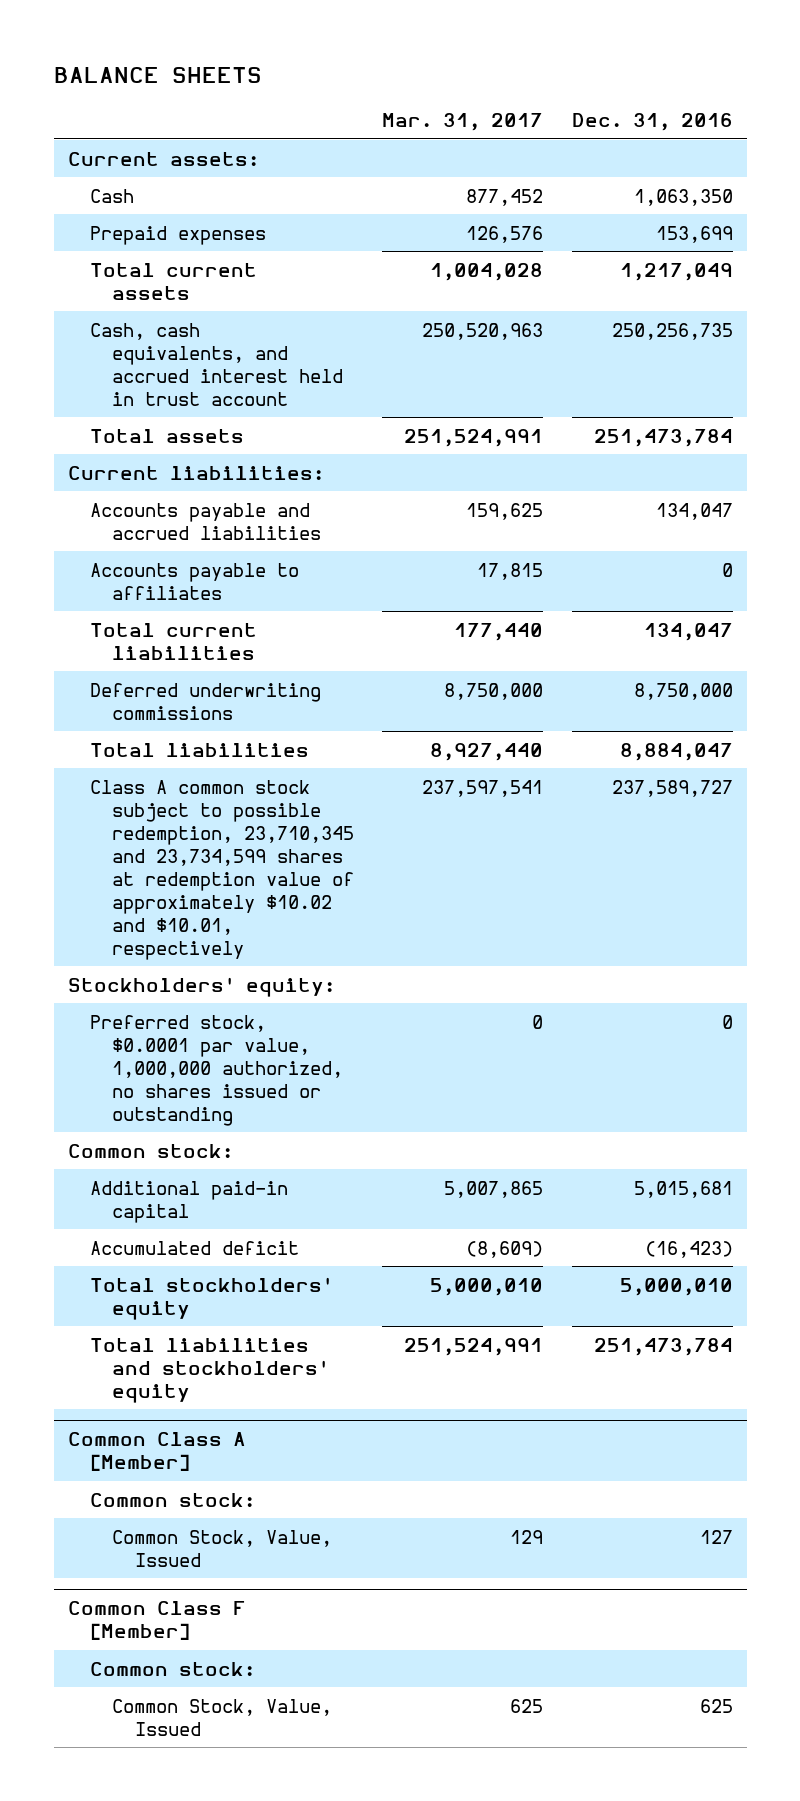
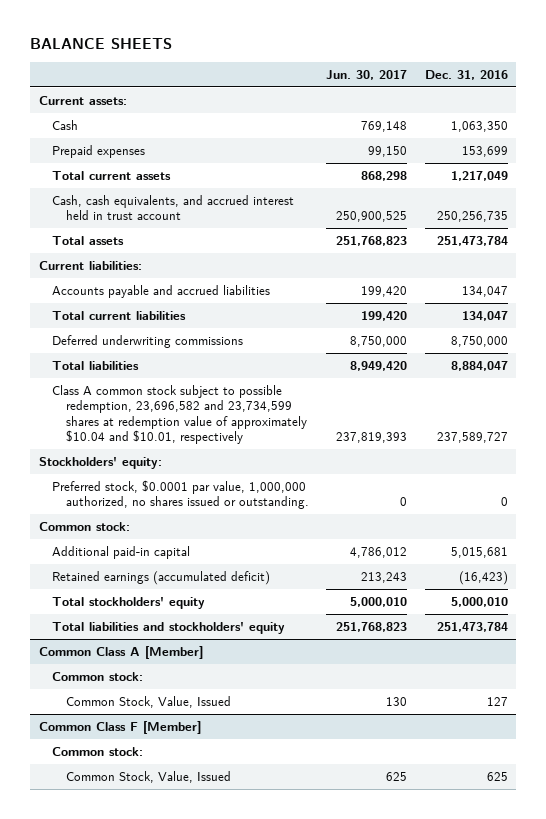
- | Mar. 31, 2017 | Dec. 31, 2016
+ | Jun. 30, 2017 | Dec. 31, 2016
- Accounts payable to affiliates | 17,815 | 0
- Class A common stock subject to possible redemption, 23,710,345 and 23,734,599 shares at redemption value of approximately $10.02 and $10.01, respectively | 237,597,541 | 237,589,727
+ Class A common stock subject to possible redemption, 23,696,582 and 23,734,599 shares at redemption value of approximately $10.04 and $10.01, respectively | 237,819,393 | 237,589,727
- Preferred stock, $0.0001 par value, 1,000,000 authorized, no shares issued or outstanding | 0 | 0
+ Preferred stock, $0.0001 par value, 1,000,000 authorized, no shares issued or outstanding. | 0 | 0
- Accumulated deficit | (8,609) | (16,423)
+ Retained earnings (accumulated deficit) | 213,243 | (16,423)

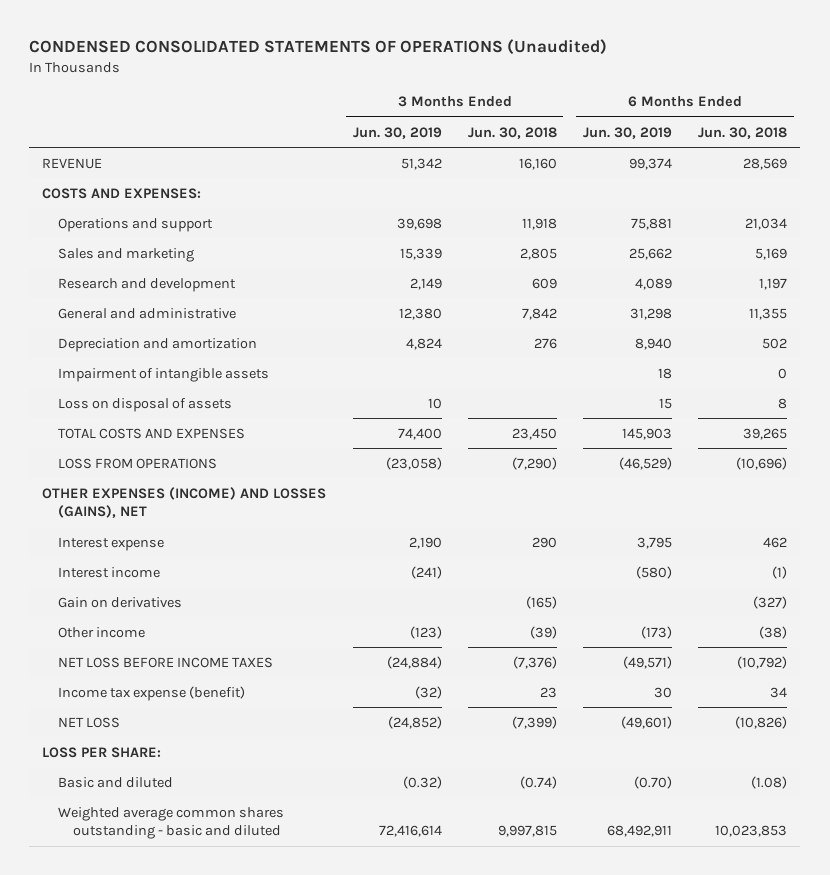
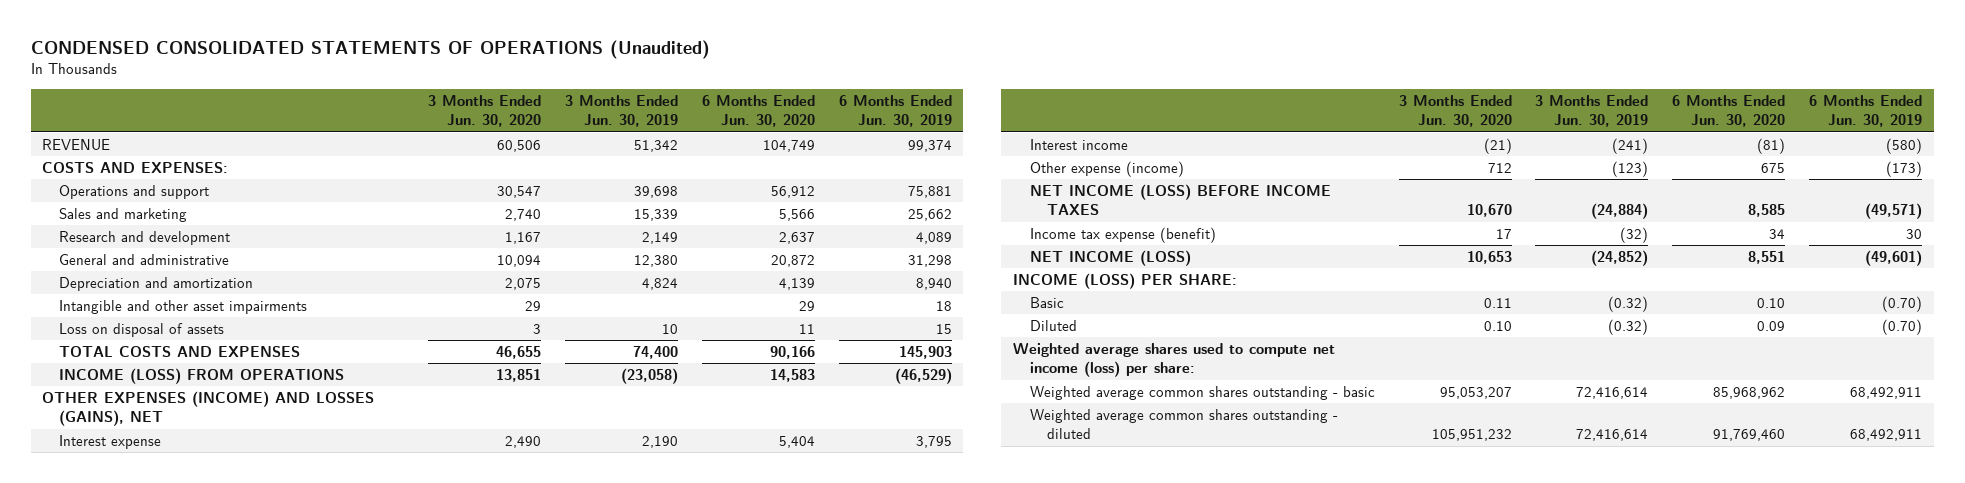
- | 3 Months Ended Jun. 30, 2019 | 3 Months Ended Jun. 30, 2018 | 6 Months Ended Jun. 30, 2019 | 6 Months Ended Jun. 30, 2018
+ | 3 Months Ended Jun. 30, 2020 | 3 Months Ended Jun. 30, 2019 | 6 Months Ended Jun. 30, 2020 | 6 Months Ended Jun. 30, 2019
- Impairment of intangible assets | | | 18 | 0
+ Intangible and other asset impairments | 29 | | 29 | 18
- LOSS FROM OPERATIONS | (23,058) | (7,290) | (46,529) | (10,696)
+ INCOME (LOSS) FROM OPERATIONS | 13,851 | (23,058) | 14,583 | (46,529)
- Gain on derivatives | | (165) | | (327)
- Other income | (123) | (39) | (173) | (38)
- NET LOSS BEFORE INCOME TAXES | (24,884) | (7,376) | (49,571) | (10,792)
+ Other expense (income) | 712 | (123) | 675 | (173)
+ NET INCOME (LOSS) BEFORE INCOME TAXES | 10,670 | (24,884) | 8,585 | (49,571)
- NET LOSS | (24,852) | (7,399) | (49,601) | (10,826)
- LOSS PER SHARE:
- Basic and diluted | (0.32) | (0.74) | (0.70) | (1.08)
- Weighted average common shares outstanding - basic and diluted | 72,416,614 | 9,997,815 | 68,492,911 | 10,023,853
+ NET INCOME (LOSS) | 10,653 | (24,852) | 8,551 | (49,601)
+ INCOME (LOSS) PER SHARE:
+ Basic | 0.11 | (0.32) | 0.10 | (0.70)
+ Diluted | 0.10 | (0.32) | 0.09 | (0.70)
+ Weighted average shares used to compute net income (loss) per share:
+ Weighted average common shares outstanding - basic | 95,053,207 | 72,416,614 | 85,968,962 | 68,492,911
+ Weighted average common shares outstanding - diluted | 105,951,232 | 72,416,614 | 91,769,460 | 68,492,911

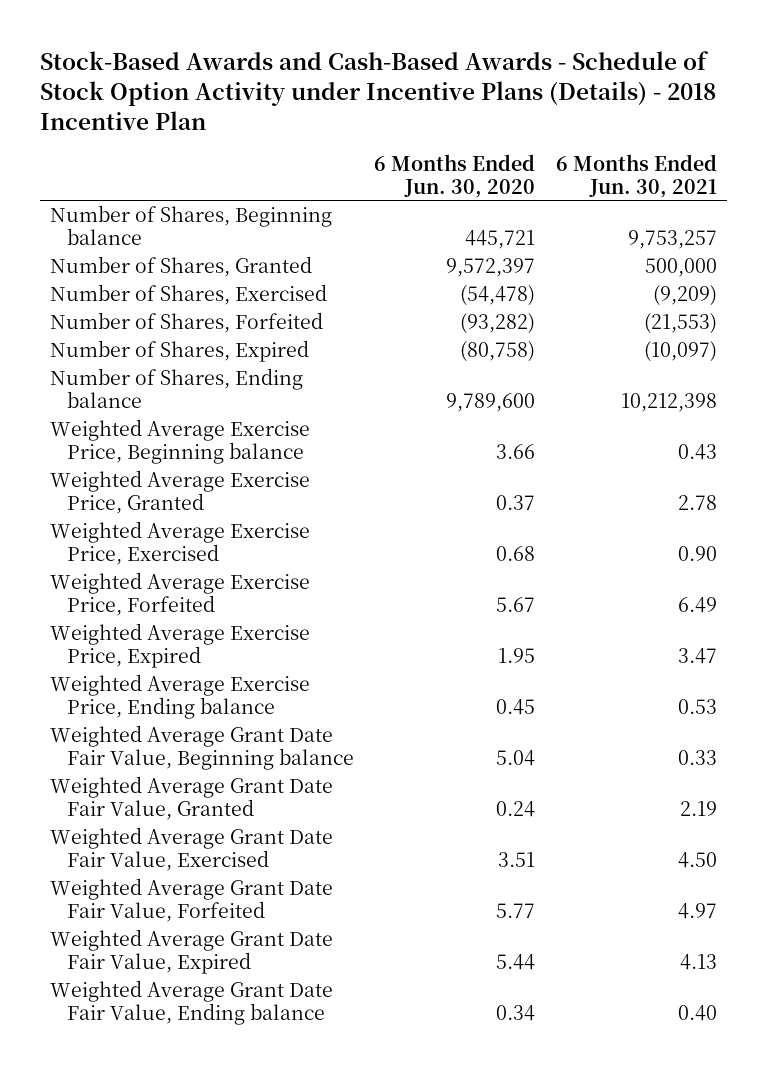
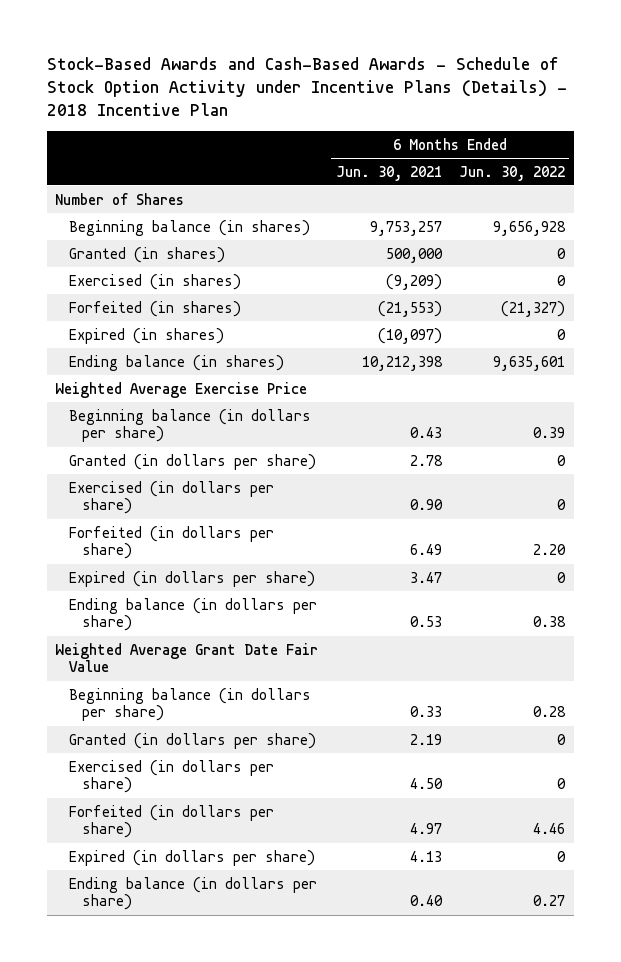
- | 6 Months Ended Jun. 30, 2020 | 6 Months Ended Jun. 30, 2021
+ | 6 Months Ended Jun. 30, 2021 | 6 Months Ended Jun. 30, 2022
- Number of Shares, Beginning balance | 445,721 | 9,753,257
- Number of Shares, Granted | 9,572,397 | 500,000
- Number of Shares, Exercised | (54,478) | (9,209)
- Number of Shares, Forfeited | (93,282) | (21,553)
- Number of Shares, Expired | (80,758) | (10,097)
- Number of Shares, Ending balance | 9,789,600 | 10,212,398
- Weighted Average Exercise Price, Beginning balance | 3.66 | 0.43
- Weighted Average Exercise Price, Granted | 0.37 | 2.78
- Weighted Average Exercise Price, Exercised | 0.68 | 0.90
- Weighted Average Exercise Price, Forfeited | 5.67 | 6.49
- Weighted Average Exercise Price, Expired | 1.95 | 3.47
- Weighted Average Exercise Price, Ending balance | 0.45 | 0.53
- Weighted Average Grant Date Fair Value, Beginning balance | 5.04 | 0.33
- Weighted Average Grant Date Fair Value, Granted | 0.24 | 2.19
- Weighted Average Grant Date Fair Value, Exercised | 3.51 | 4.50
- Weighted Average Grant Date Fair Value, Forfeited | 5.77 | 4.97
- Weighted Average Grant Date Fair Value, Expired | 5.44 | 4.13
- Weighted Average Grant Date Fair Value, Ending balance | 0.34 | 0.40
+ Number of Shares
+ Beginning balance (in shares) | 9,753,257 | 9,656,928
+ Granted (in shares) | 500,000 | 0
+ Exercised (in shares) | (9,209) | 0
+ Forfeited (in shares) | (21,553) | (21,327)
+ Expired (in shares) | (10,097) | 0
+ Ending balance (in shares) | 10,212,398 | 9,635,601
+ Weighted Average Exercise Price
+ Beginning balance (in dollars per share) | 0.43 | 0.39
+ Granted (in dollars per share) | 2.78 | 0
+ Exercised (in dollars per share) | 0.90 | 0
+ Forfeited (in dollars per share) | 6.49 | 2.20
+ Expired (in dollars per share) | 3.47 | 0
+ Ending balance (in dollars per share) | 0.53 | 0.38
+ Weighted Average Grant Date Fair Value
+ Beginning balance (in dollars per share) | 0.33 | 0.28
+ Granted (in dollars per share) | 2.19 | 0
+ Exercised (in dollars per share) | 4.50 | 0
+ Forfeited (in dollars per share) | 4.97 | 4.46
+ Expired (in dollars per share) | 4.13 | 0
+ Ending balance (in dollars per share) | 0.40 | 0.27

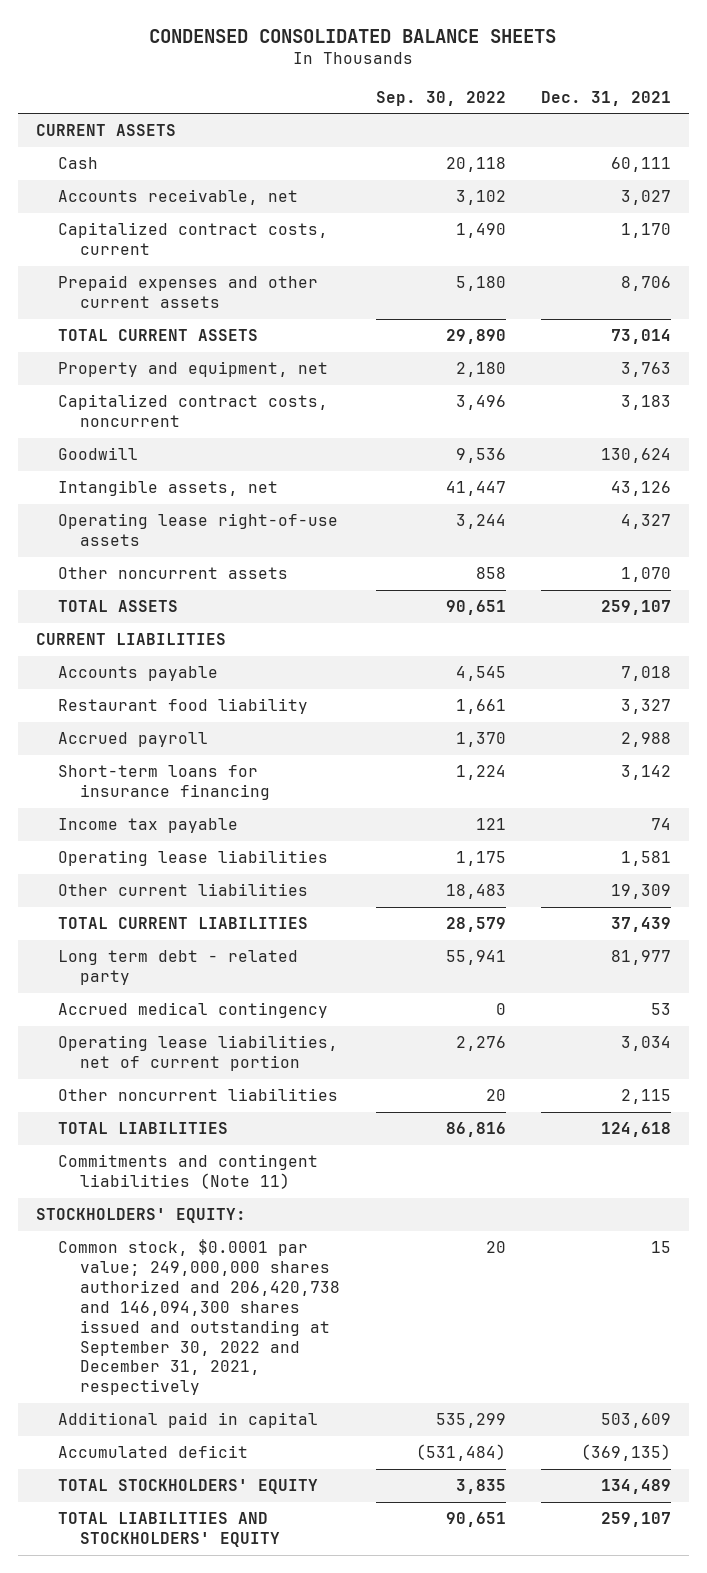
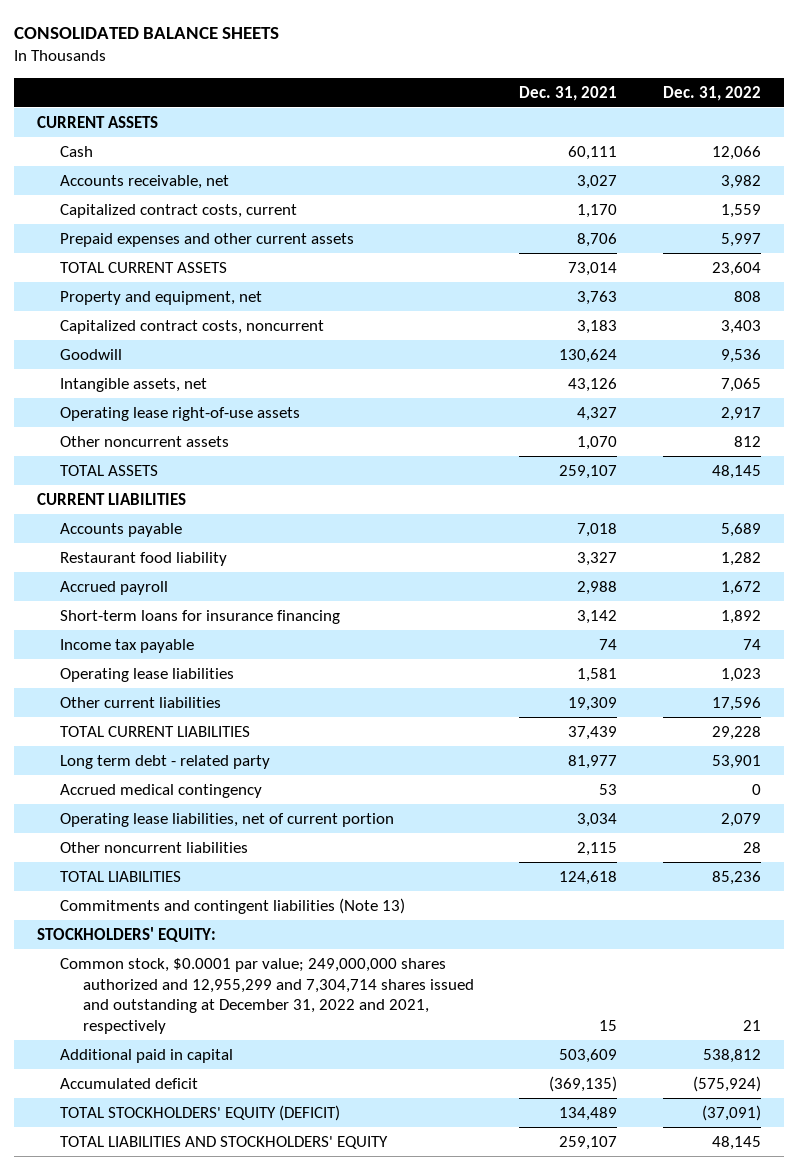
- CONDENSED CONSOLIDATED BALANCE SHEETS
+ CONSOLIDATED BALANCE SHEETS
- | Sep. 30, 2022 | Dec. 31, 2021
+ | Dec. 31, 2021 | Dec. 31, 2022
- Commitments and contingent liabilities (Note 11)
+ Commitments and contingent liabilities (Note 13)
- Common stock, $0.0001 par value; 249,000,000 shares authorized and 206,420,738 and 146,094,300 shares issued and outstanding at September 30, 2022 and December 31, 2021, respectively | 20 | 15
+ Common stock, $0.0001 par value; 249,000,000 shares authorized and 12,955,299 and 7,304,714 shares issued and outstanding at December 31, 2022 and 2021, respectively | 15 | 21
- TOTAL STOCKHOLDERS' EQUITY | 3,835 | 134,489
+ TOTAL STOCKHOLDERS' EQUITY (DEFICIT) | 134,489 | (37,091)

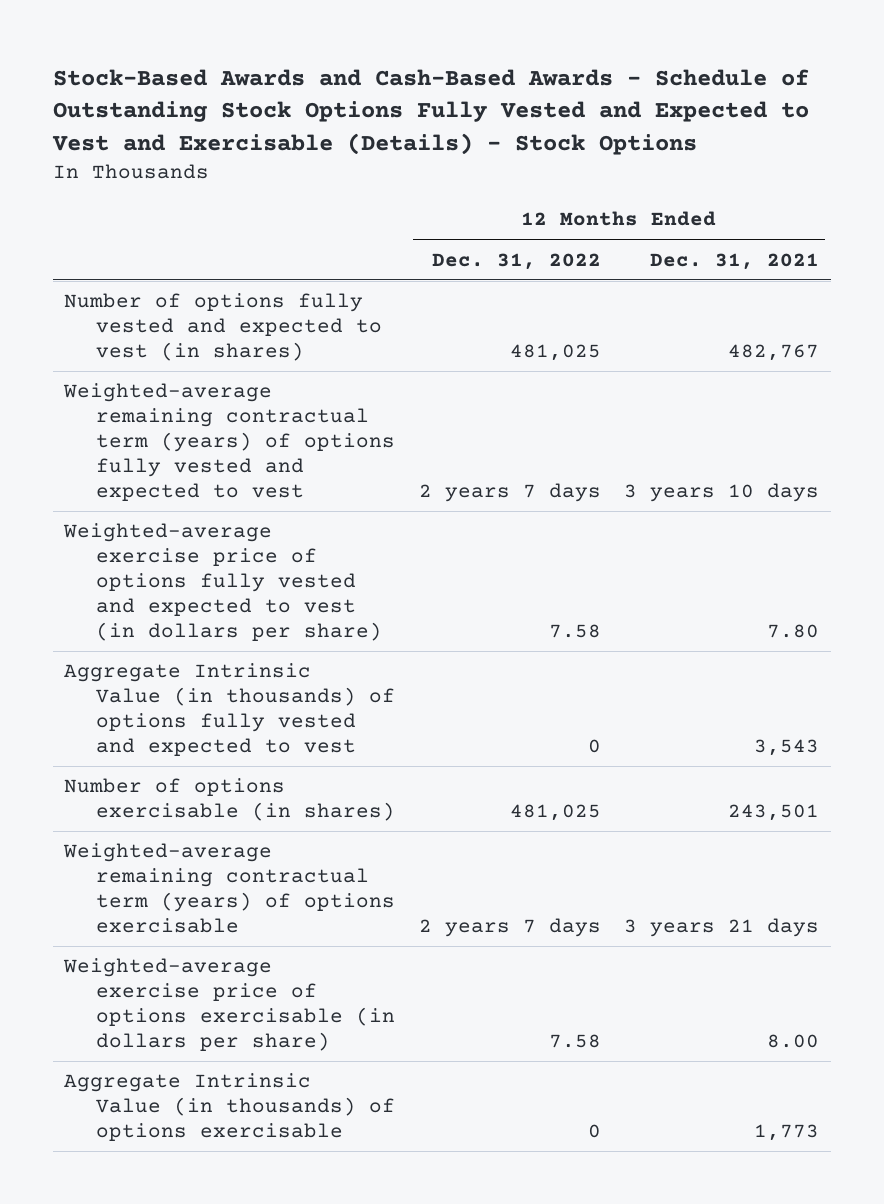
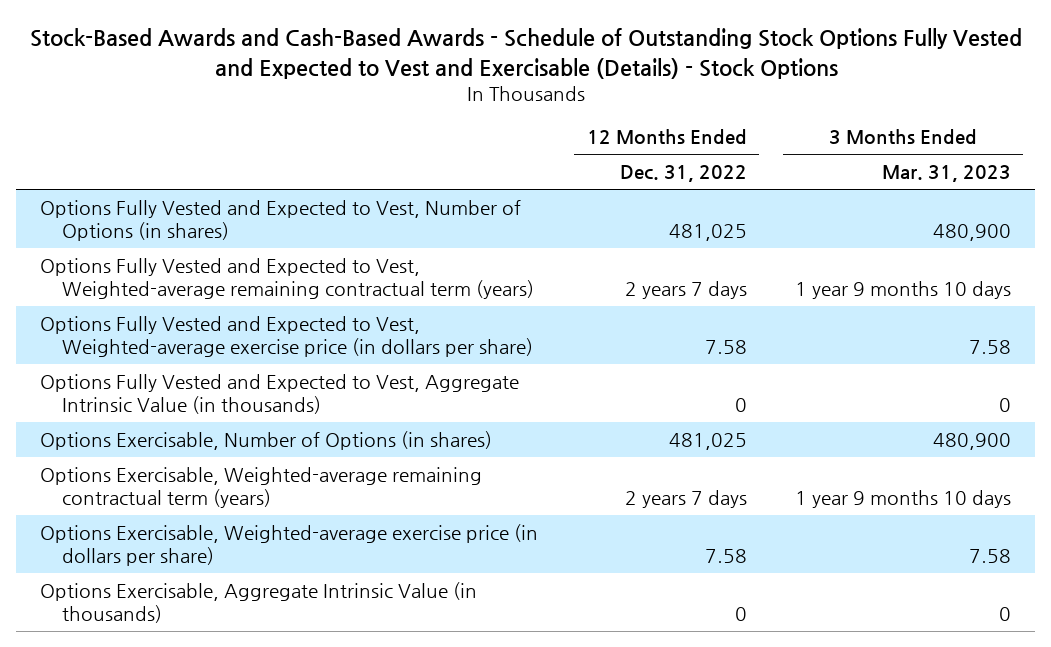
- | 12 Months Ended Dec. 31, 2022 | 12 Months Ended Dec. 31, 2021
+ | 12 Months Ended Dec. 31, 2022 | 3 Months Ended Mar. 31, 2023
- Number of options fully vested and expected to vest (in shares) | 481,025 | 482,767
- Weighted-average remaining contractual term (years) of options fully vested and expected to vest | 2 years 7 days | 3 years 10 days
- Weighted-average exercise price of options fully vested and expected to vest (in dollars per share) | 7.58 | 7.80
- Aggregate Intrinsic Value (in thousands) of options fully vested and expected to vest | 0 | 3,543
- Number of options exercisable (in shares) | 481,025 | 243,501
- Weighted-average remaining contractual term (years) of options exercisable | 2 years 7 days | 3 years 21 days
- Weighted-average exercise price of options exercisable (in dollars per share) | 7.58 | 8.00
- Aggregate Intrinsic Value (in thousands) of options exercisable | 0 | 1,773
+ Options Fully Vested and Expected to Vest, Number of Options (in shares) | 481,025 | 480,900
+ Options Fully Vested and Expected to Vest, Weighted-average remaining contractual term (years) | 2 years 7 days | 1 year 9 months 10 days
+ Options Fully Vested and Expected to Vest, Weighted-average exercise price (in dollars per share) | 7.58 | 7.58
+ Options Fully Vested and Expected to Vest, Aggregate Intrinsic Value (in thousands) | 0 | 0
+ Options Exercisable, Number of Options (in shares) | 481,025 | 480,900
+ Options Exercisable, Weighted-average remaining contractual term (years) | 2 years 7 days | 1 year 9 months 10 days
+ Options Exercisable, Weighted-average exercise price (in dollars per share) | 7.58 | 7.58
+ Options Exercisable, Aggregate Intrinsic Value (in thousands) | 0 | 0

